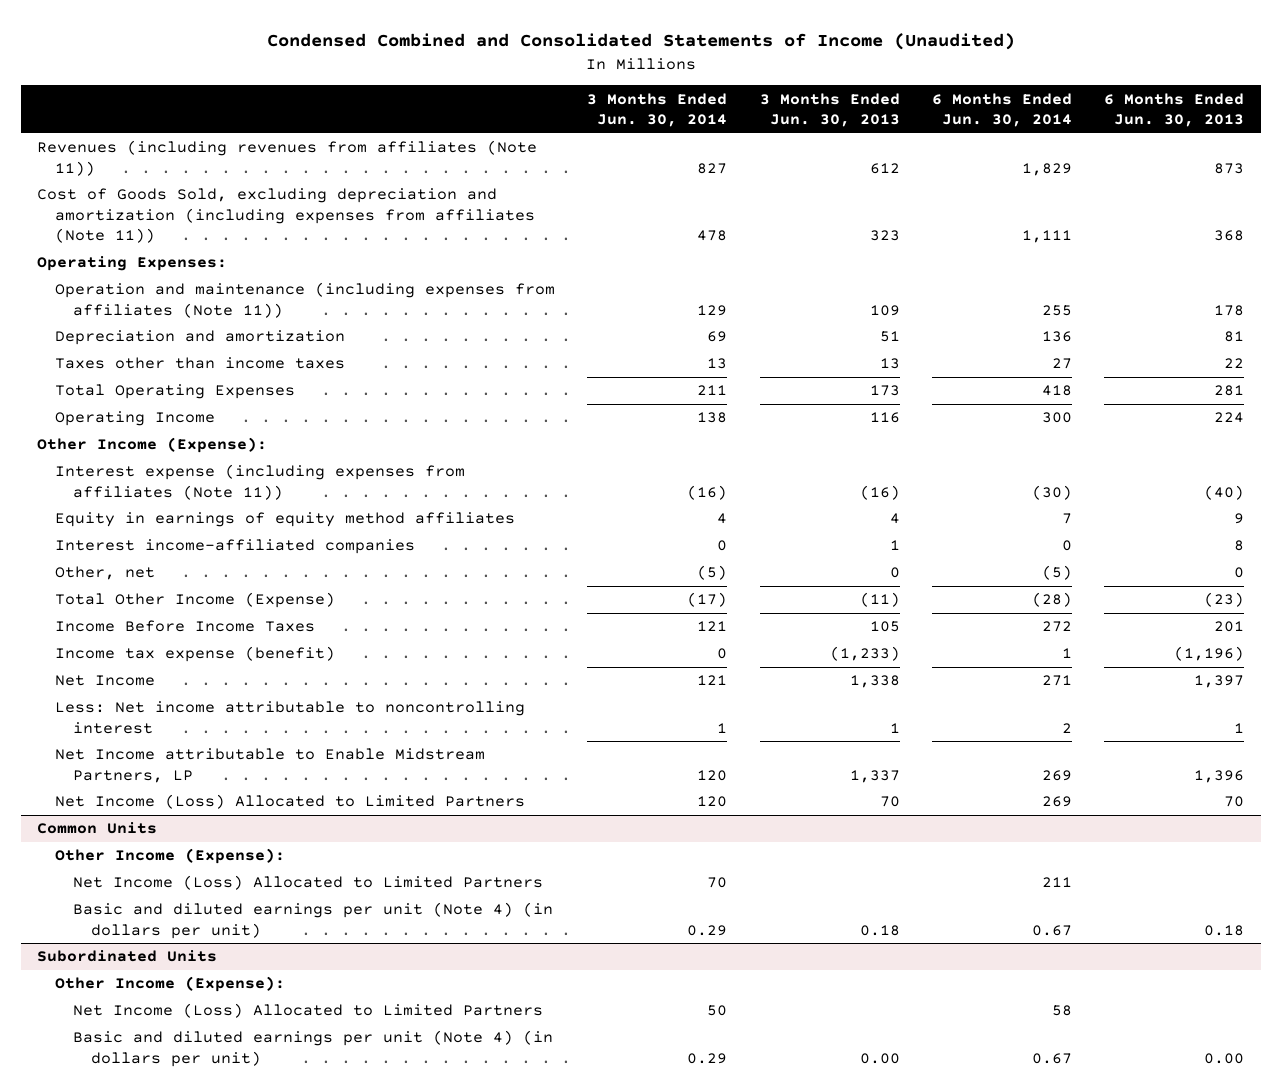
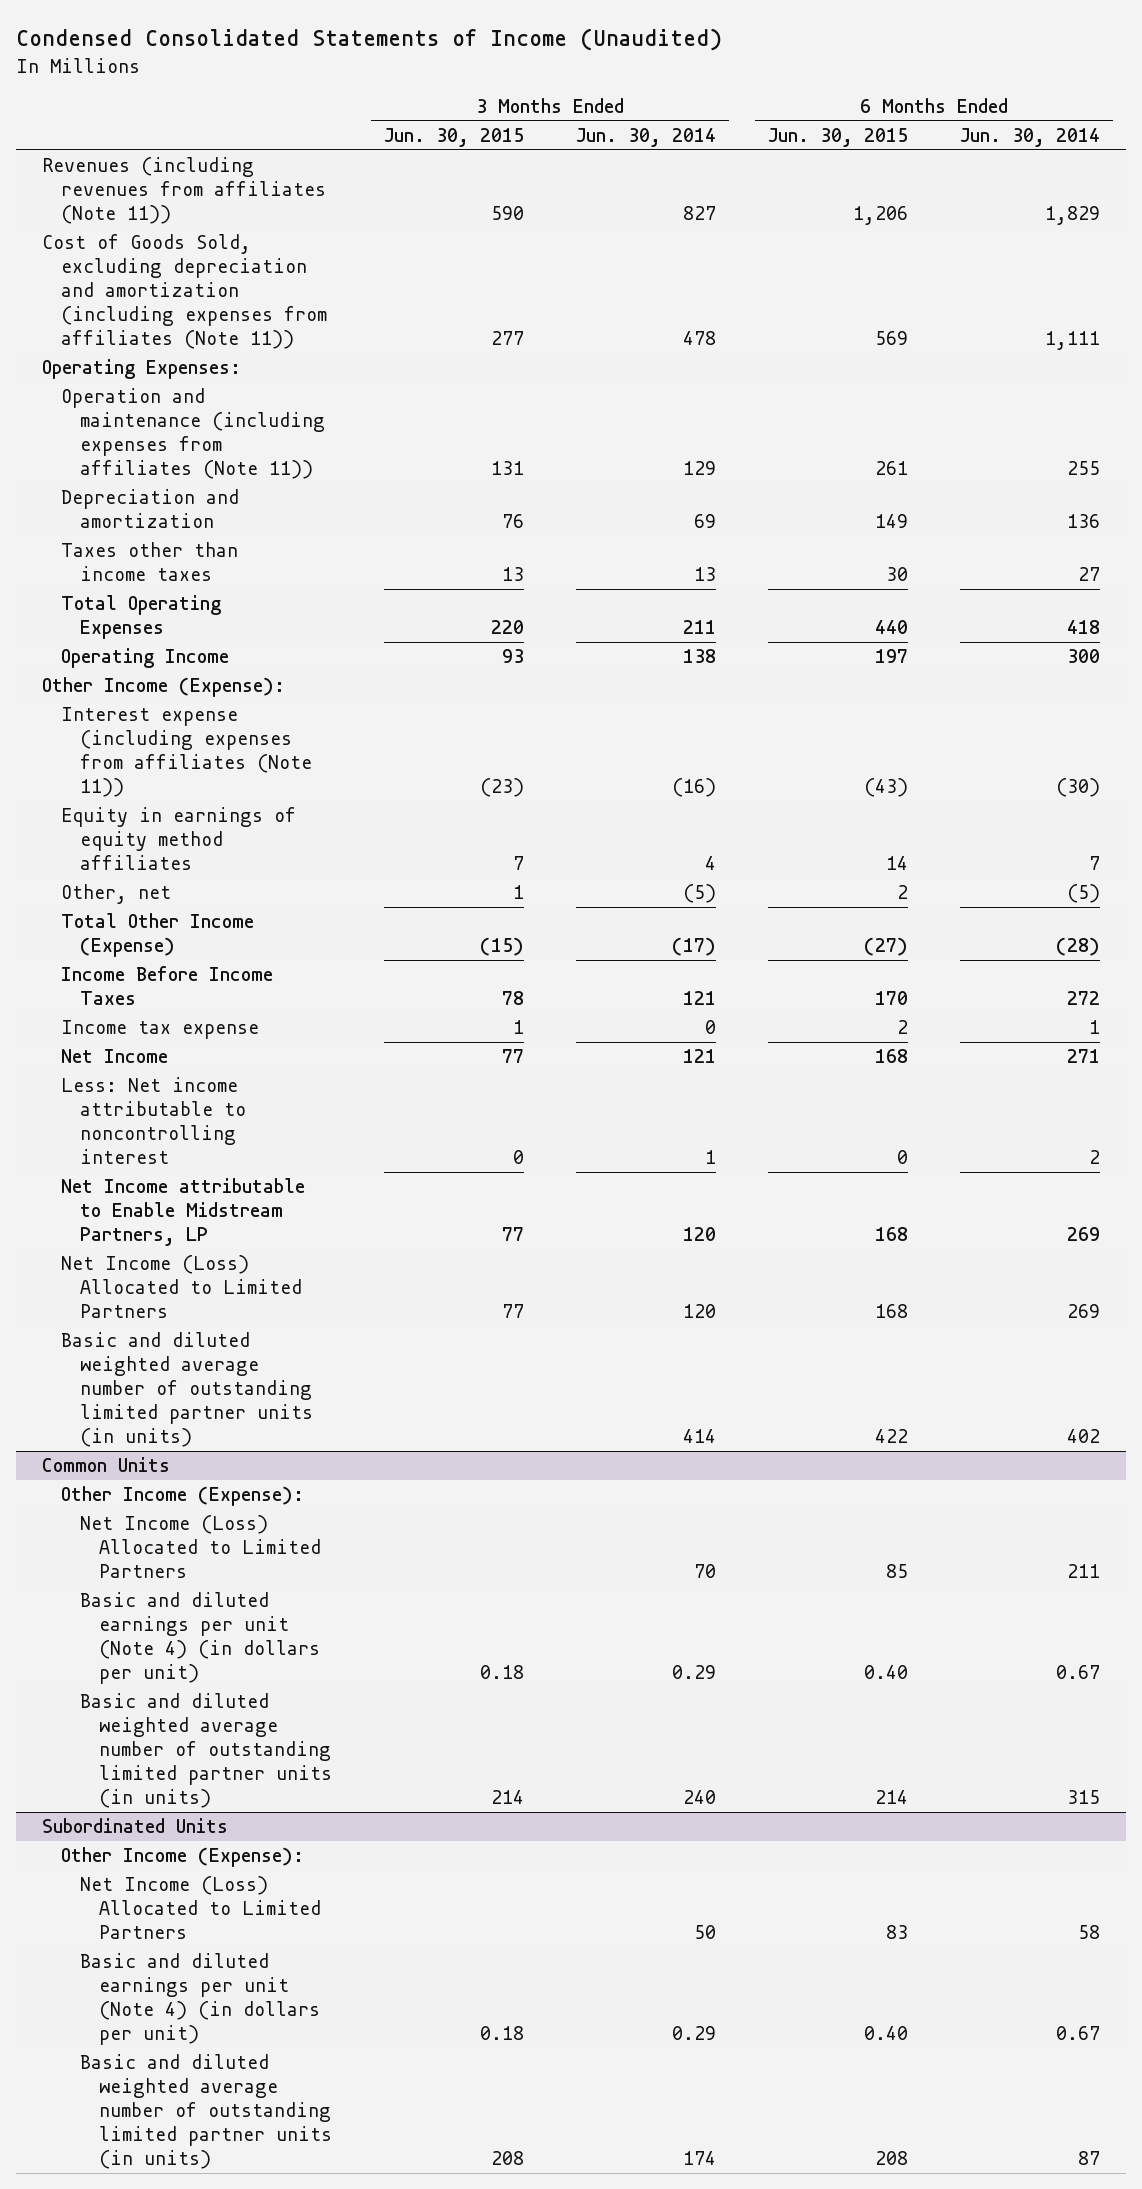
- Condensed Combined and Consolidated Statements of Income (Unaudited)
+ Condensed Consolidated Statements of Income (Unaudited)
- | 3 Months Ended Jun. 30, 2014 | 3 Months Ended Jun. 30, 2013 | 6 Months Ended Jun. 30, 2014 | 6 Months Ended Jun. 30, 2013
+ | 3 Months Ended Jun. 30, 2015 | 3 Months Ended Jun. 30, 2014 | 6 Months Ended Jun. 30, 2015 | 6 Months Ended Jun. 30, 2014
- Interest income-affiliated companies | 0 | 1 | 0 | 8
- Income tax expense (benefit) | 0 | (1,233) | 1 | (1,196)
+ Income tax expense | 1 | 0 | 2 | 1
+ Basic and diluted weighted average number of outstanding limited partner units (in units) | | 414 | 422 | 402
@ Common Units
+ Basic and diluted weighted average number of outstanding limited partner units (in units) | 214 | 240 | 214 | 315
@ Subordinated Units
+ Basic and diluted weighted average number of outstanding limited partner units (in units) | 208 | 174 | 208 | 87

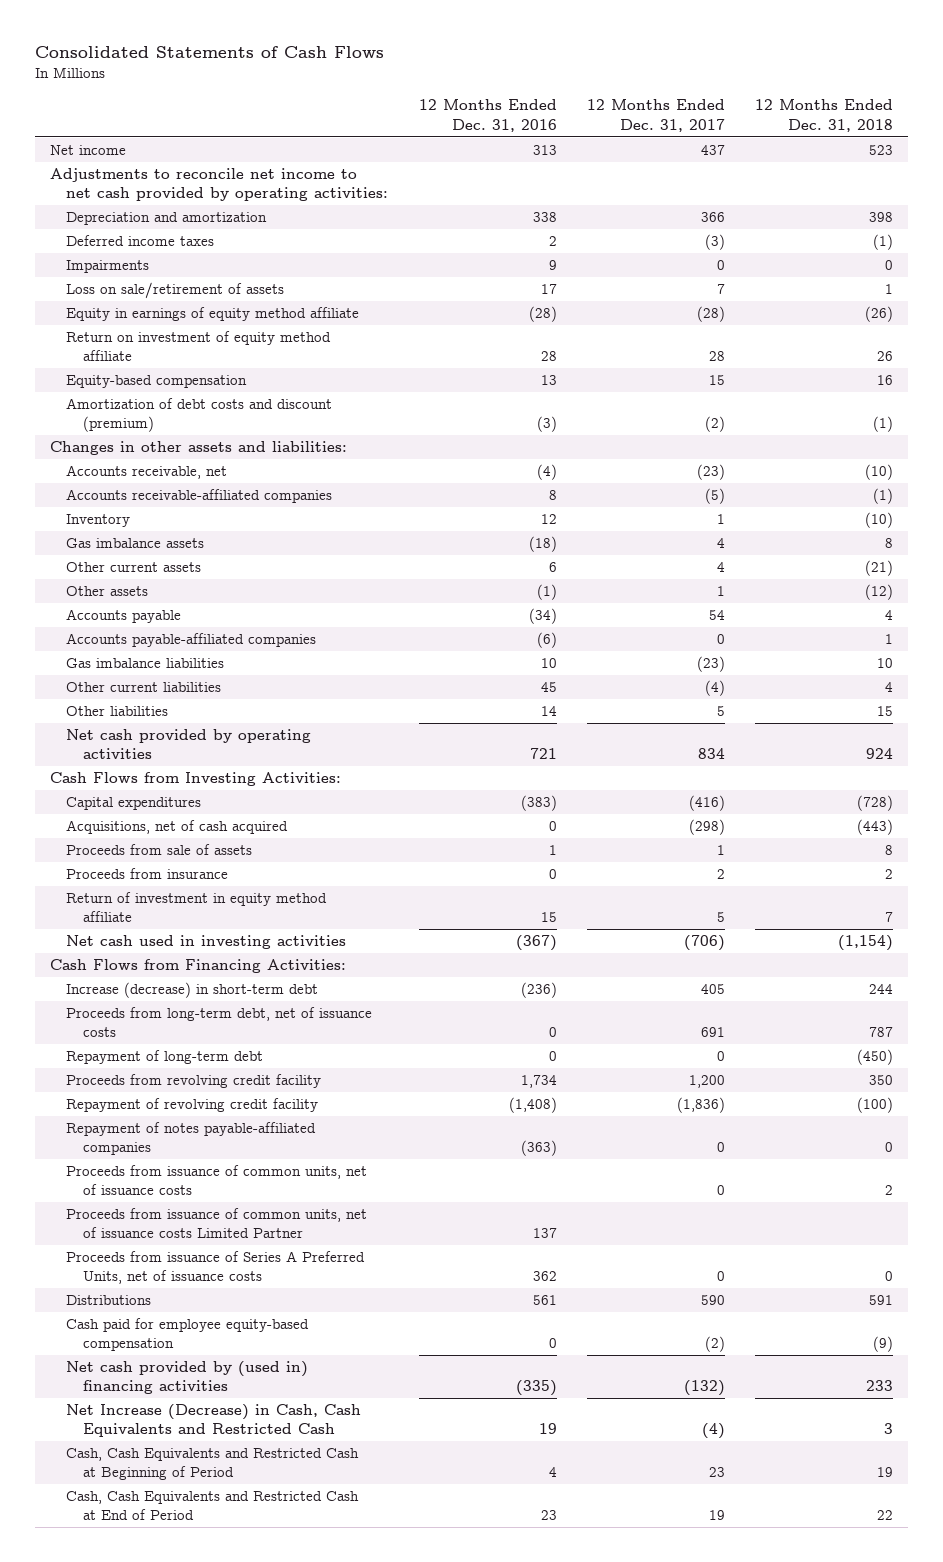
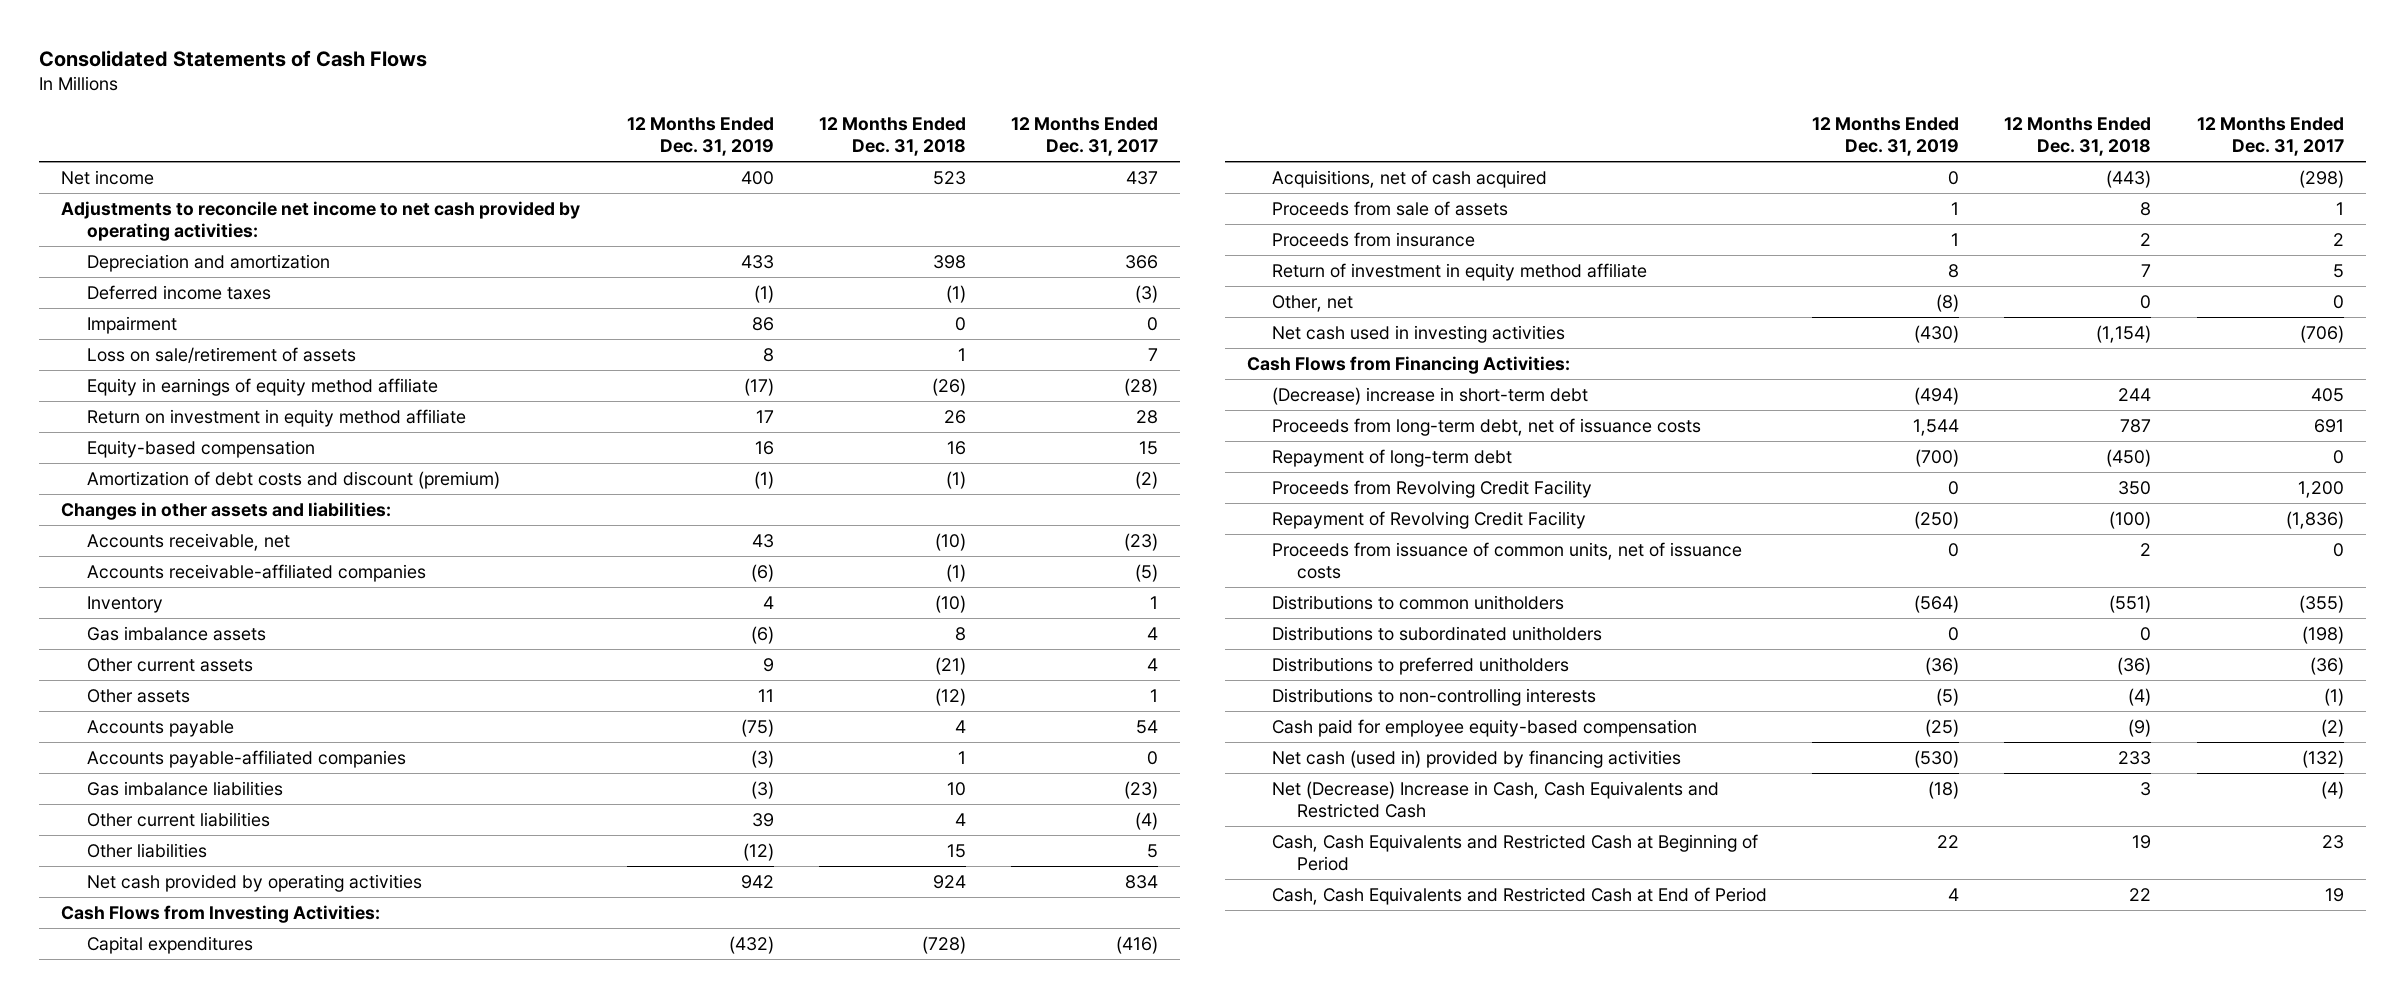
- | 12 Months Ended Dec. 31, 2016 | 12 Months Ended Dec. 31, 2017 | 12 Months Ended Dec. 31, 2018
+ | 12 Months Ended Dec. 31, 2019 | 12 Months Ended Dec. 31, 2018 | 12 Months Ended Dec. 31, 2017
- Impairments | 9 | 0 | 0
+ Impairment | 86 | 0 | 0
- Return on investment of equity method affiliate | 28 | 28 | 26
+ Return on investment in equity method affiliate | 17 | 26 | 28
+ Other, net | (8) | 0 | 0
- Increase (decrease) in short-term debt | (236) | 405 | 244
+ (Decrease) increase in short-term debt | (494) | 244 | 405
- Proceeds from revolving credit facility | 1,734 | 1,200 | 350
- Repayment of revolving credit facility | (1,408) | (1,836) | (100)
- Repayment of notes payable-affiliated companies | (363) | 0 | 0
+ Proceeds from Revolving Credit Facility | 0 | 350 | 1,200
+ Repayment of Revolving Credit Facility | (250) | (100) | (1,836)
- Proceeds from issuance of common units, net of issuance costs Limited Partner | 137 | |
- Proceeds from issuance of Series A Preferred Units, net of issuance costs | 362 | 0 | 0
- Distributions | 561 | 590 | 591
+ Distributions to common unitholders | (564) | (551) | (355)
+ Distributions to subordinated unitholders | 0 | 0 | (198)
+ Distributions to preferred unitholders | (36) | (36) | (36)
+ Distributions to non-controlling interests | (5) | (4) | (1)
- Net cash provided by (used in) financing activities | (335) | (132) | 233
- Net Increase (Decrease) in Cash, Cash Equivalents and Restricted Cash | 19 | (4) | 3
+ Net cash (used in) provided by financing activities | (530) | 233 | (132)
+ Net (Decrease) Increase in Cash, Cash Equivalents and Restricted Cash | (18) | 3 | (4)

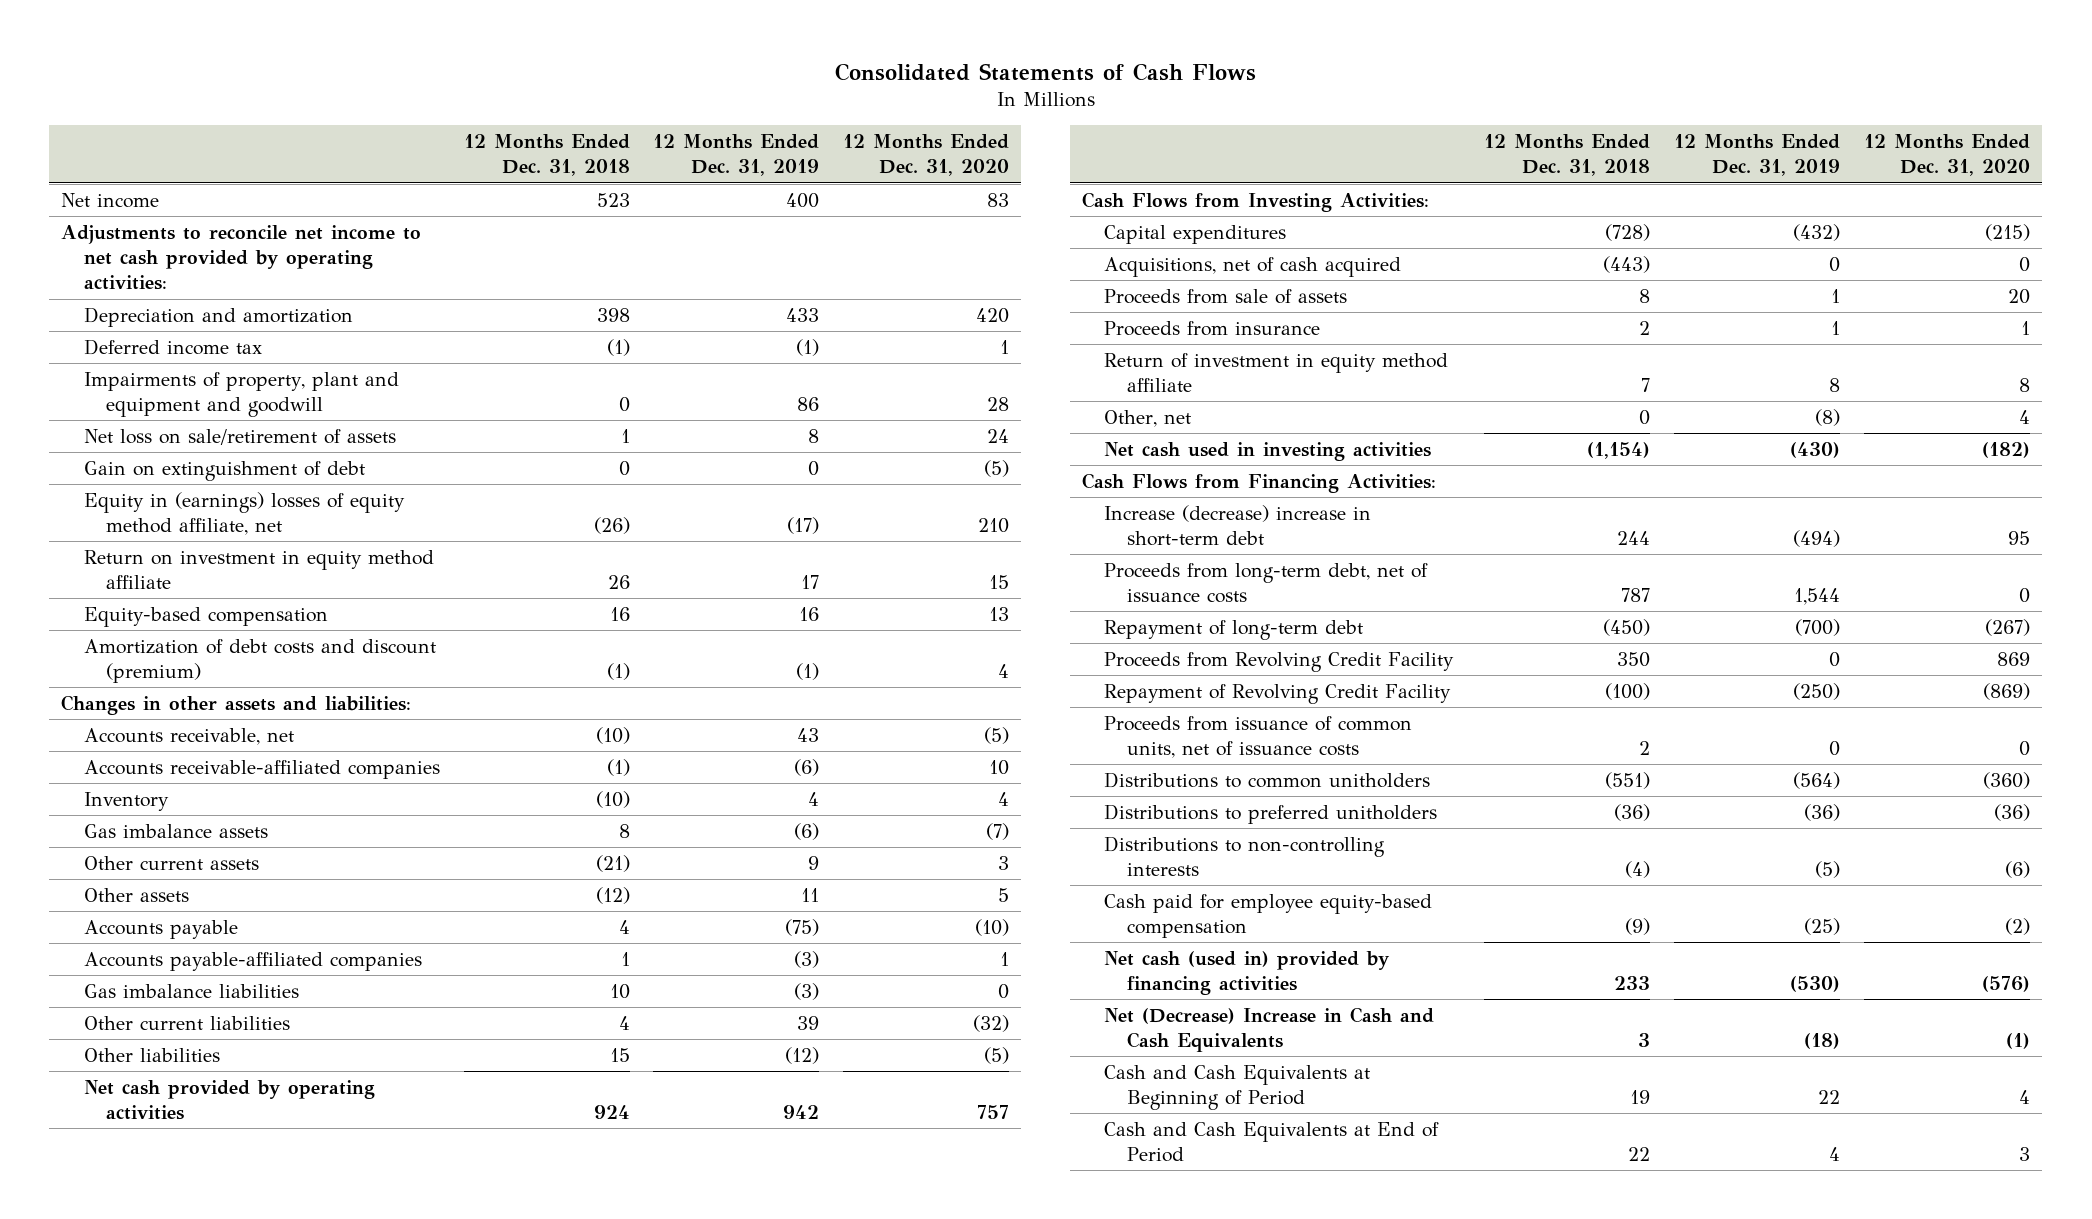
- | 12 Months Ended Dec. 31, 2019 | 12 Months Ended Dec. 31, 2018 | 12 Months Ended Dec. 31, 2017
+ | 12 Months Ended Dec. 31, 2018 | 12 Months Ended Dec. 31, 2019 | 12 Months Ended Dec. 31, 2020
- Deferred income taxes | (1) | (1) | (3)
- Impairment | 86 | 0 | 0
- Loss on sale/retirement of assets | 8 | 1 | 7
- Equity in earnings of equity method affiliate | (17) | (26) | (28)
+ Deferred income tax | (1) | (1) | 1
+ Impairments of property, plant and equipment and goodwill | 0 | 86 | 28
+ Net loss on sale/retirement of assets | 1 | 8 | 24
+ Gain on extinguishment of debt | 0 | 0 | (5)
+ Equity in (earnings) losses of equity method affiliate, net | (26) | (17) | 210
- (Decrease) increase in short-term debt | (494) | 244 | 405
+ Increase (decrease) increase in short-term debt | 244 | (494) | 95
- Distributions to subordinated unitholders | 0 | 0 | (198)
- Net (Decrease) Increase in Cash, Cash Equivalents and Restricted Cash | (18) | 3 | (4)
- Cash, Cash Equivalents and Restricted Cash at Beginning of Period | 22 | 19 | 23
- Cash, Cash Equivalents and Restricted Cash at End of Period | 4 | 22 | 19
+ Net (Decrease) Increase in Cash and Cash Equivalents | 3 | (18) | (1)
+ Cash and Cash Equivalents at Beginning of Period | 19 | 22 | 4
+ Cash and Cash Equivalents at End of Period | 22 | 4 | 3

